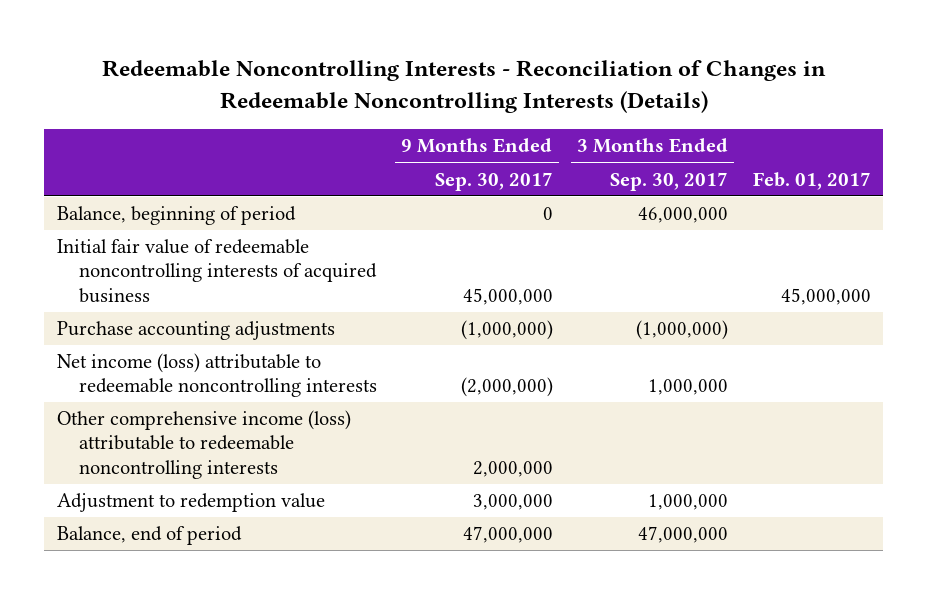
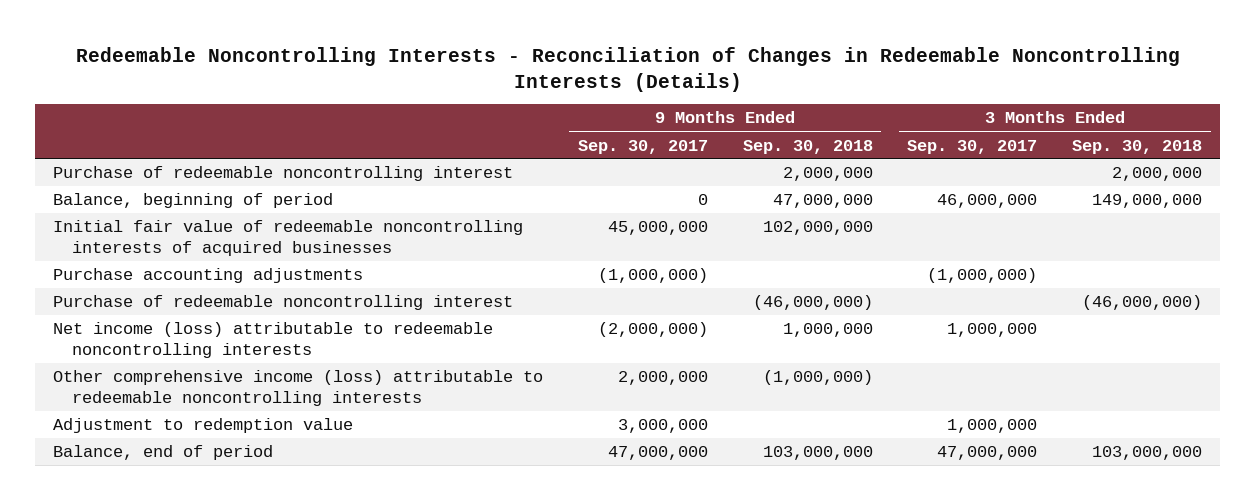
- | 9 Months Ended Sep. 30, 2017 | 3 Months Ended Sep. 30, 2017 | Feb. 01, 2017
+ | 9 Months Ended Sep. 30, 2017 | 9 Months Ended Sep. 30, 2018 | 3 Months Ended Sep. 30, 2017 | 3 Months Ended Sep. 30, 2018
+ Purchase of redeemable noncontrolling interest | | 2,000,000 | | 2,000,000
- Initial fair value of redeemable noncontrolling interests of acquired business | 45,000,000 | | 45,000,000
+ Initial fair value of redeemable noncontrolling interests of acquired businesses | 45,000,000 | 102,000,000 | |
+ Purchase of redeemable noncontrolling interest | | (46,000,000) | | (46,000,000)

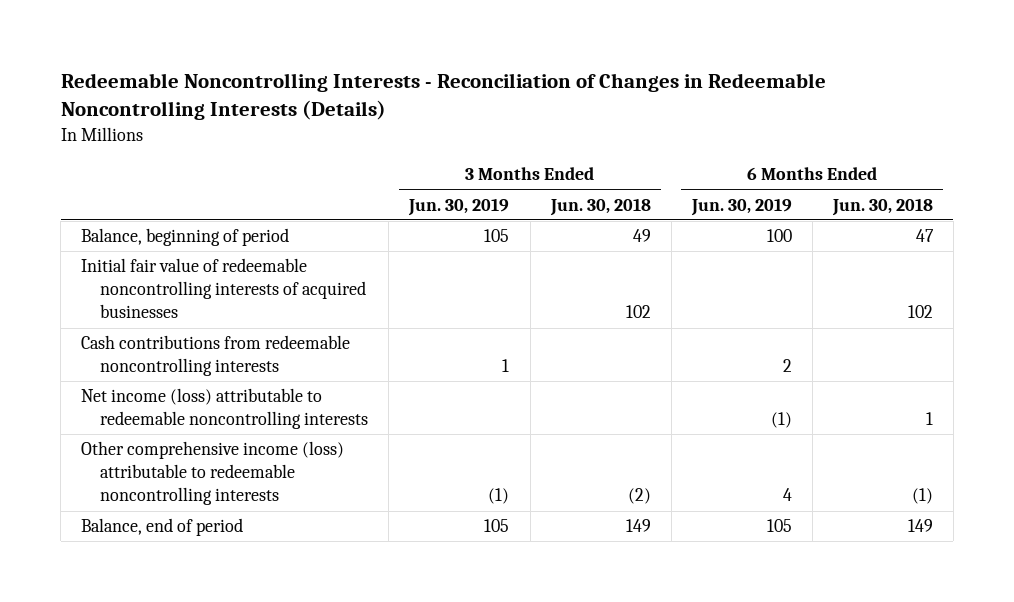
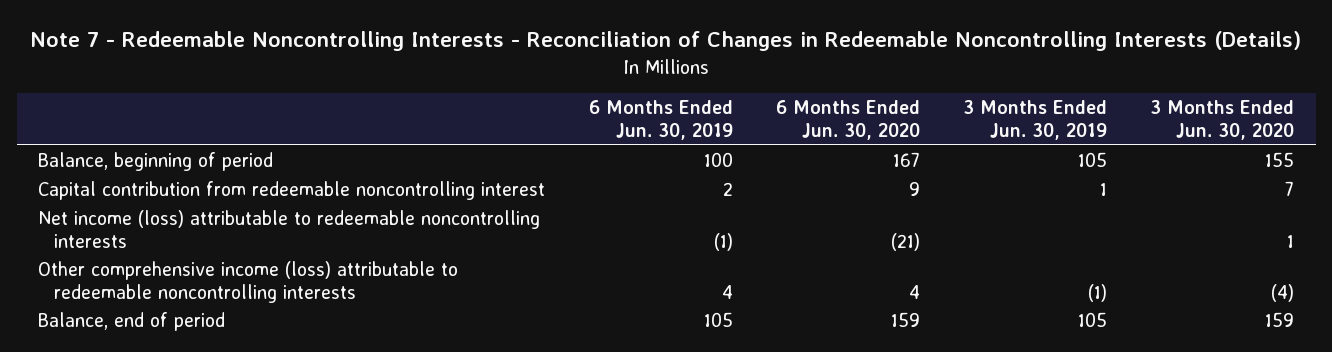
- Redeemable Noncontrolling Interests - Reconciliation of Changes in Redeemable Noncontrolling Interests (Details)
+ Note 7 - Redeemable Noncontrolling Interests - Reconciliation of Changes in Redeemable Noncontrolling Interests (Details)
- | 3 Months Ended Jun. 30, 2019 | 3 Months Ended Jun. 30, 2018 | 6 Months Ended Jun. 30, 2019 | 6 Months Ended Jun. 30, 2018
+ | 6 Months Ended Jun. 30, 2019 | 6 Months Ended Jun. 30, 2020 | 3 Months Ended Jun. 30, 2019 | 3 Months Ended Jun. 30, 2020
- Initial fair value of redeemable noncontrolling interests of acquired businesses | | 102 | | 102
- Cash contributions from redeemable noncontrolling interests | 1 | | 2 |
+ Capital contribution from redeemable noncontrolling interest | 2 | 9 | 1 | 7

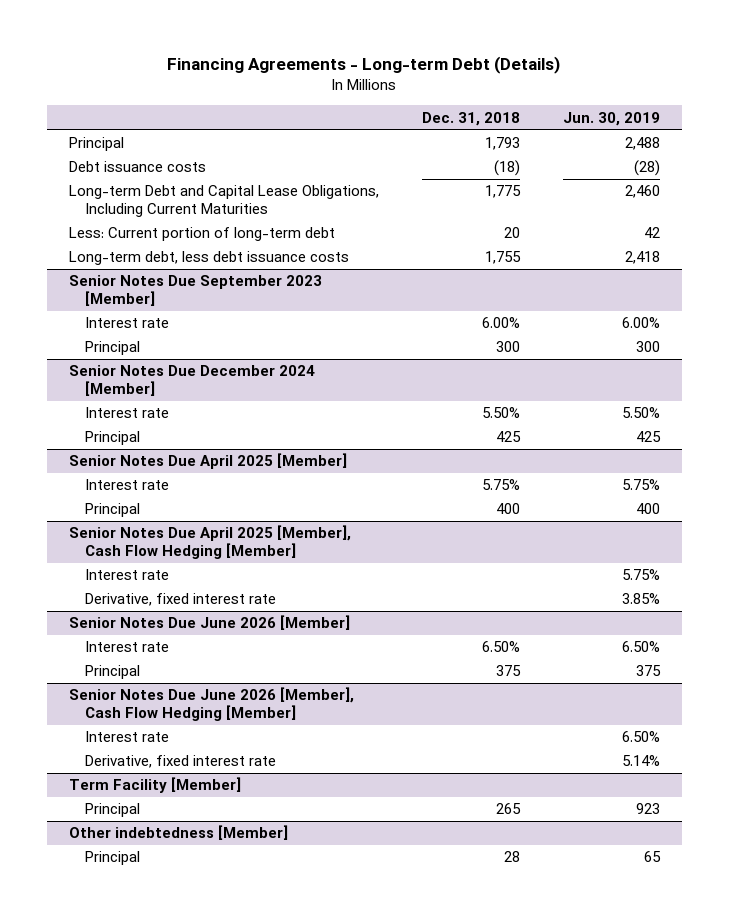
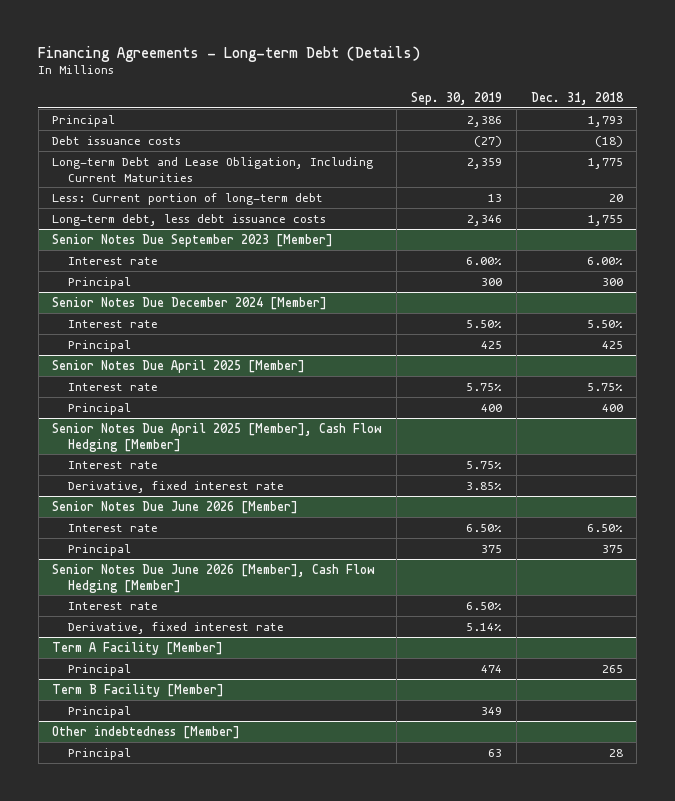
- | Dec. 31, 2018 | Jun. 30, 2019
+ | Sep. 30, 2019 | Dec. 31, 2018
- Long-term Debt and Capital Lease Obligations, Including Current Maturities | 1,775 | 2,460
+ Long-term Debt and Lease Obligation, Including Current Maturities | 2,359 | 1,775
- Term Facility [Member]
+ Term A Facility [Member]
+ Term B Facility [Member]
+ Principal | 349 |

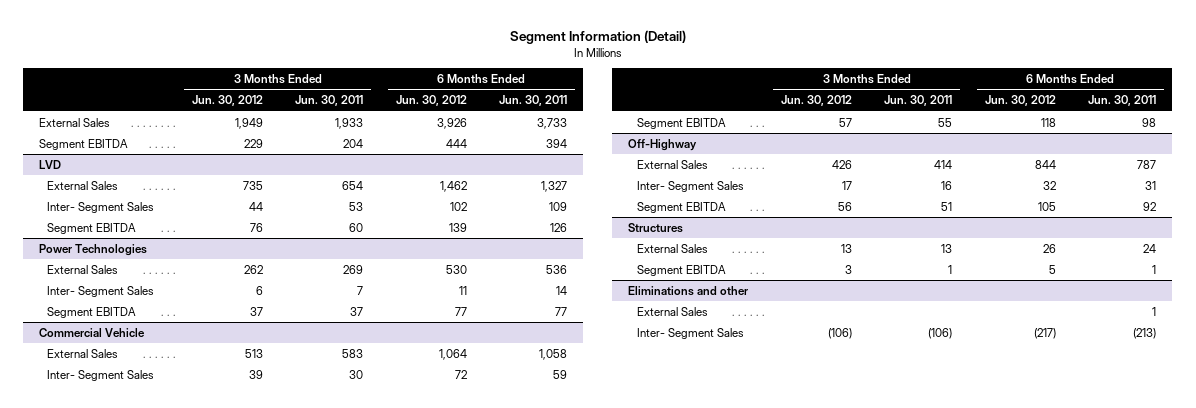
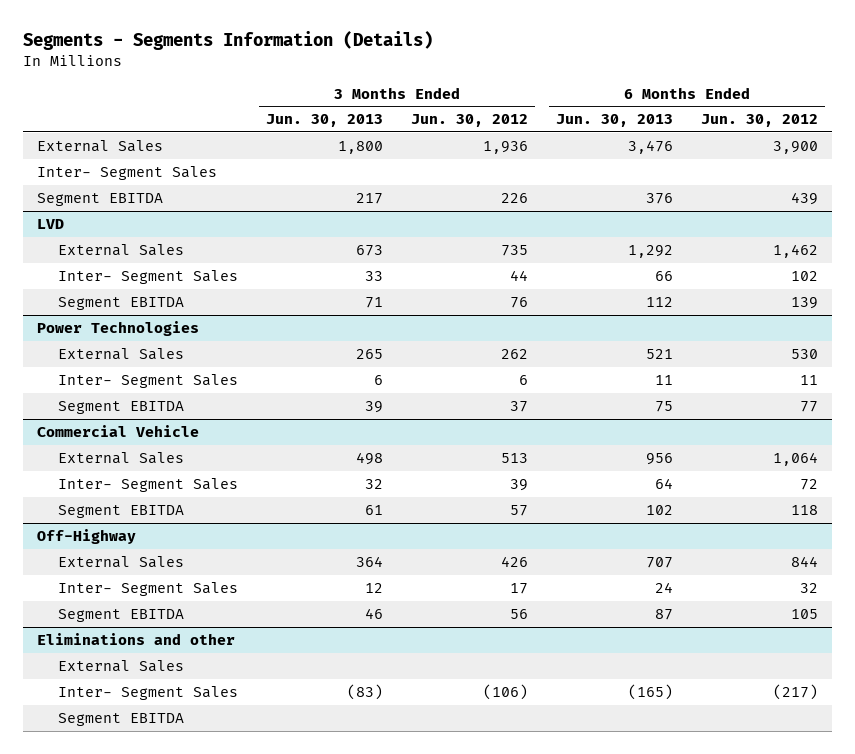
- Segment Information (Detail)
+ Segments - Segments Information (Details)
- | 3 Months Ended Jun. 30, 2012 | 3 Months Ended Jun. 30, 2011 | 6 Months Ended Jun. 30, 2012 | 6 Months Ended Jun. 30, 2011
+ | 3 Months Ended Jun. 30, 2013 | 3 Months Ended Jun. 30, 2012 | 6 Months Ended Jun. 30, 2013 | 6 Months Ended Jun. 30, 2012
- External Sales | 1,949 | 1,933 | 3,926 | 3,733
- Segment EBITDA | 229 | 204 | 444 | 394
+ External Sales | 1,800 | 1,936 | 3,476 | 3,900
+ Inter- Segment Sales
+ Segment EBITDA | 217 | 226 | 376 | 439
- Structures
- External Sales | 13 | 13 | 26 | 24
- Segment EBITDA | 3 | 1 | 5 | 1
@ Eliminations and other
+ Segment EBITDA

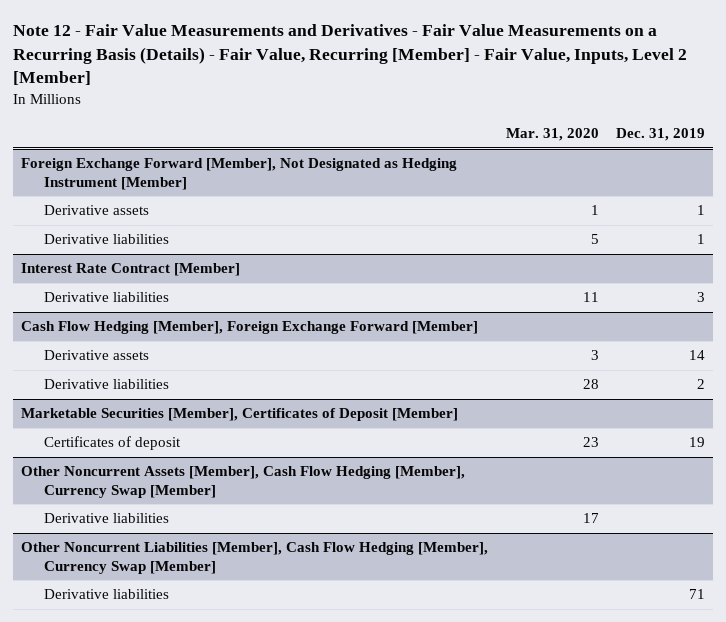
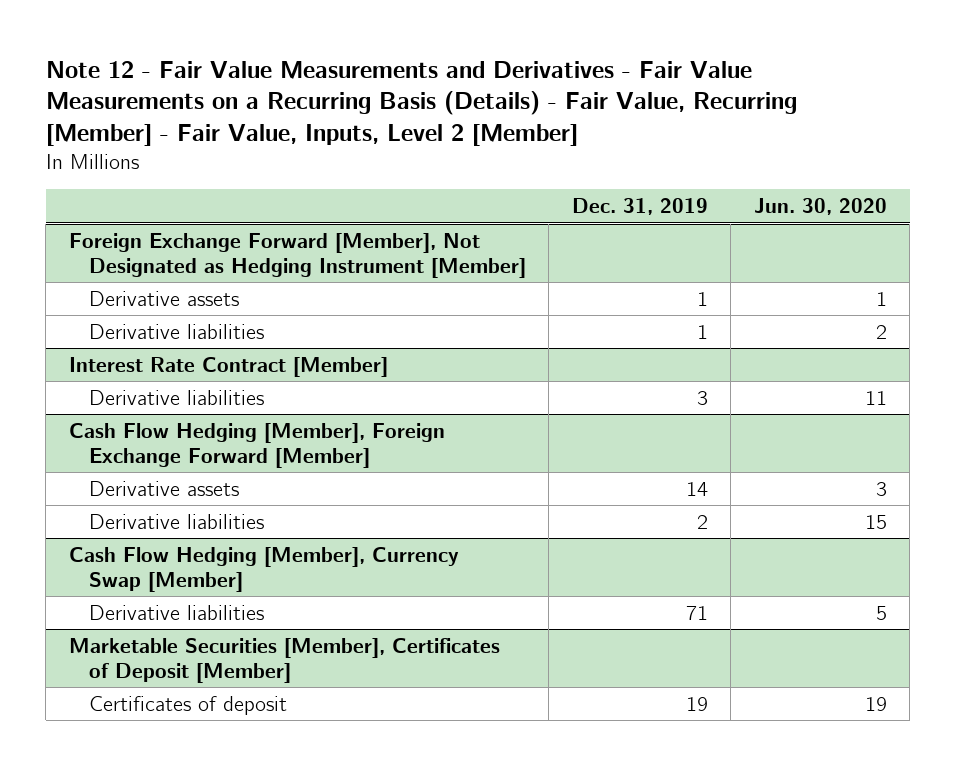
- | Mar. 31, 2020 | Dec. 31, 2019
+ | Dec. 31, 2019 | Jun. 30, 2020
+ Cash Flow Hedging [Member], Currency Swap [Member]
+ Derivative liabilities | 71 | 5
- Other Noncurrent Assets [Member], Cash Flow Hedging [Member], Currency Swap [Member]
- Derivative liabilities | 17 |
- Other Noncurrent Liabilities [Member], Cash Flow Hedging [Member], Currency Swap [Member]
- Derivative liabilities | | 71

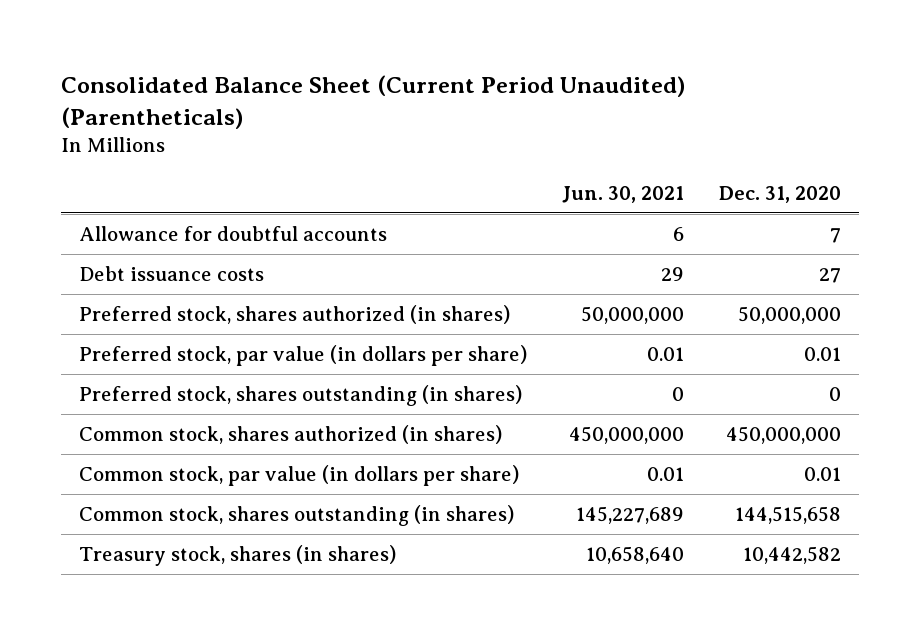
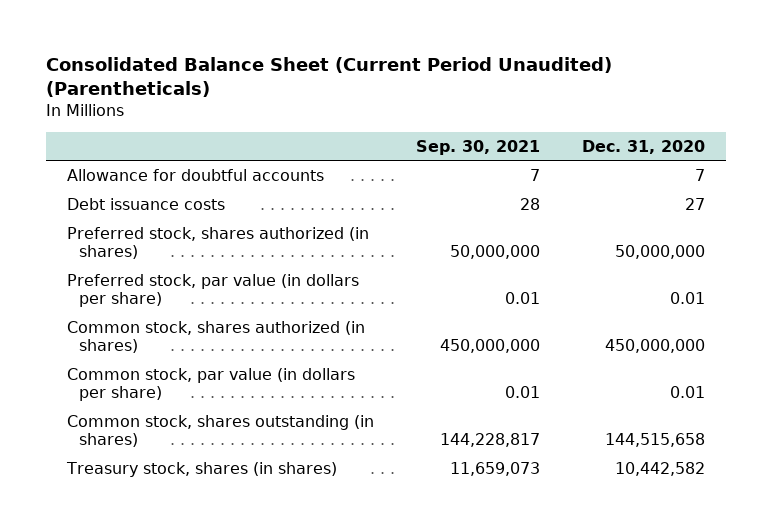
- | Jun. 30, 2021 | Dec. 31, 2020
+ | Sep. 30, 2021 | Dec. 31, 2020
- Preferred stock, shares outstanding (in shares) | 0 | 0

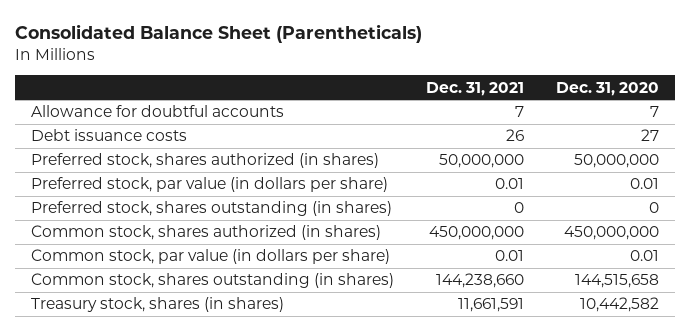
- Consolidated Balance Sheet (Current Period Unaudited) (Parentheticals)
+ Consolidated Balance Sheet (Parentheticals)
- | Sep. 30, 2021 | Dec. 31, 2020
+ | Dec. 31, 2021 | Dec. 31, 2020
+ Preferred stock, shares outstanding (in shares) | 0 | 0

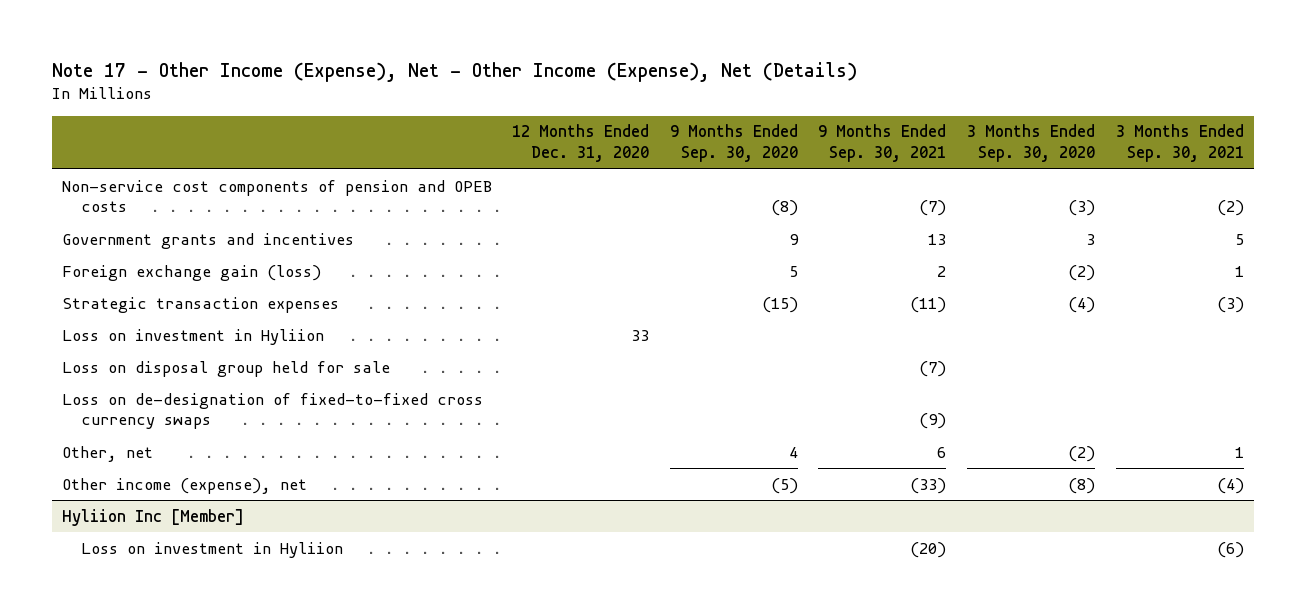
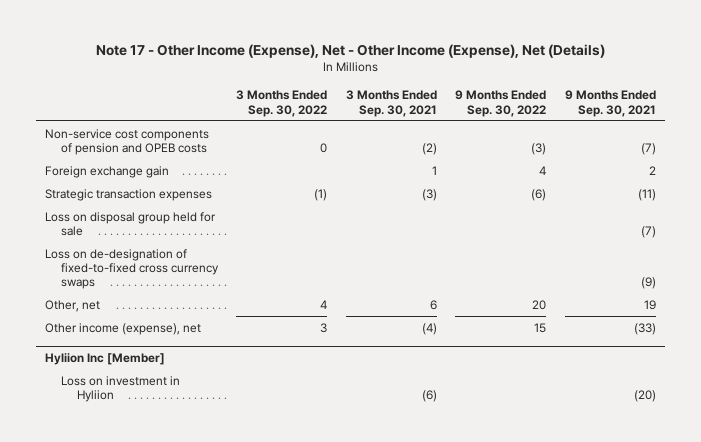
- | 12 Months Ended Dec. 31, 2020 | 9 Months Ended Sep. 30, 2020 | 9 Months Ended Sep. 30, 2021 | 3 Months Ended Sep. 30, 2020 | 3 Months Ended Sep. 30, 2021
+ | 3 Months Ended Sep. 30, 2022 | 3 Months Ended Sep. 30, 2021 | 9 Months Ended Sep. 30, 2022 | 9 Months Ended Sep. 30, 2021
- Government grants and incentives | | 9 | 13 | 3 | 5
- Foreign exchange gain (loss) | | 5 | 2 | (2) | 1
+ Foreign exchange gain | | 1 | 4 | 2
- Loss on investment in Hyliion | 33 | | | |
- Other, net | | 4 | 6 | (2) | 1
+ Other, net | 4 | 6 | 20 | 19

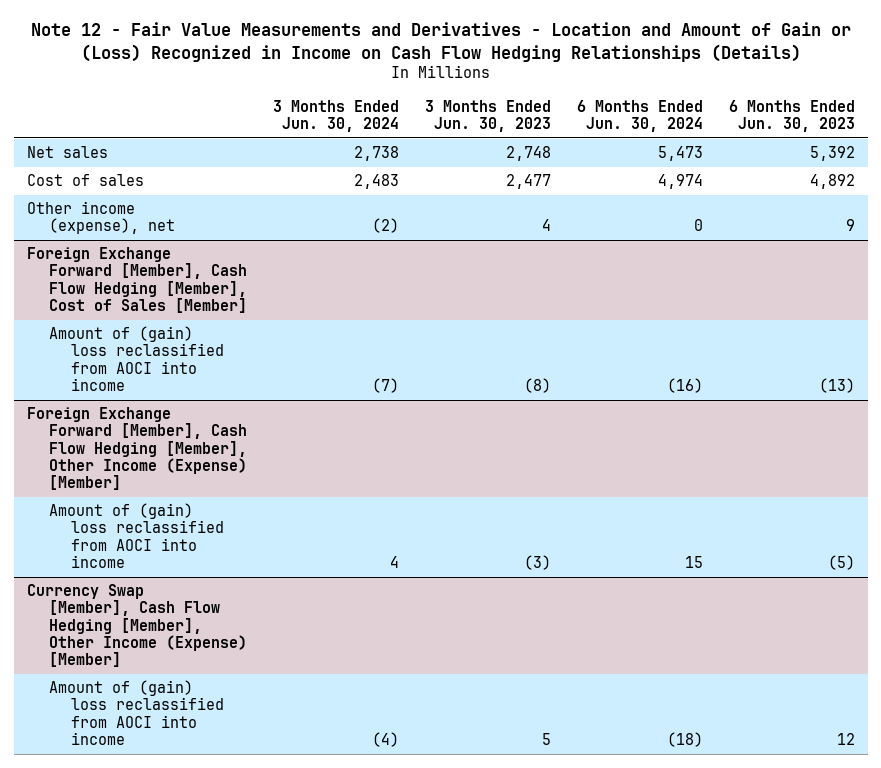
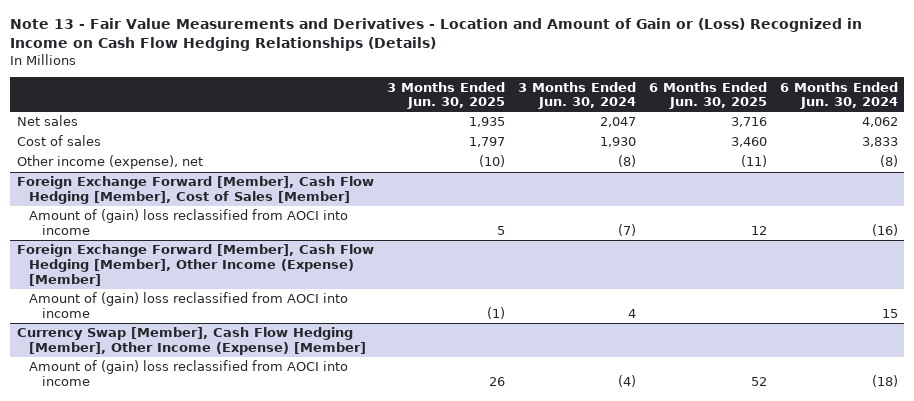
- Note 12 - Fair Value Measurements and Derivatives - Location and Amount of Gain or (Loss) Recognized in Income on Cash Flow Hedging Relationships (Details)
+ Note 13 - Fair Value Measurements and Derivatives - Location and Amount of Gain or (Loss) Recognized in Income on Cash Flow Hedging Relationships (Details)
- | 3 Months Ended Jun. 30, 2024 | 3 Months Ended Jun. 30, 2023 | 6 Months Ended Jun. 30, 2024 | 6 Months Ended Jun. 30, 2023
+ | 3 Months Ended Jun. 30, 2025 | 3 Months Ended Jun. 30, 2024 | 6 Months Ended Jun. 30, 2025 | 6 Months Ended Jun. 30, 2024
- Net sales | 2,738 | 2,748 | 5,473 | 5,392
- Cost of sales | 2,483 | 2,477 | 4,974 | 4,892
- Other income (expense), net | (2) | 4 | 0 | 9
+ Net sales | 1,935 | 2,047 | 3,716 | 4,062
+ Cost of sales | 1,797 | 1,930 | 3,460 | 3,833
+ Other income (expense), net | (10) | (8) | (11) | (8)

